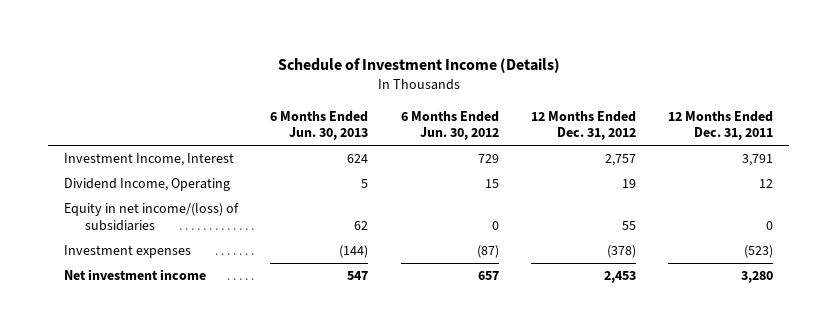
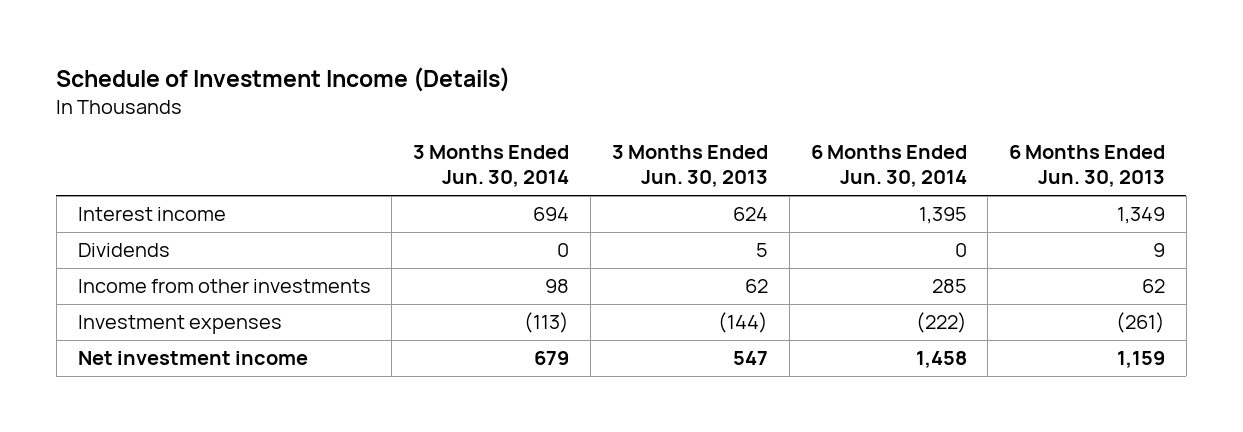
- | 6 Months Ended Jun. 30, 2013 | 6 Months Ended Jun. 30, 2012 | 12 Months Ended Dec. 31, 2012 | 12 Months Ended Dec. 31, 2011
+ | 3 Months Ended Jun. 30, 2014 | 3 Months Ended Jun. 30, 2013 | 6 Months Ended Jun. 30, 2014 | 6 Months Ended Jun. 30, 2013
- Investment Income, Interest | 624 | 729 | 2,757 | 3,791
- Dividend Income, Operating | 5 | 15 | 19 | 12
- Equity in net income/(loss) of subsidiaries | 62 | 0 | 55 | 0
- Investment expenses | (144) | (87) | (378) | (523)
- Net investment income | 547 | 657 | 2,453 | 3,280
+ Interest income | 694 | 624 | 1,395 | 1,349
+ Dividends | 0 | 5 | 0 | 9
+ Income from other investments | 98 | 62 | 285 | 62
+ Investment expenses | (113) | (144) | (222) | (261)
+ Net investment income | 679 | 547 | 1,458 | 1,159

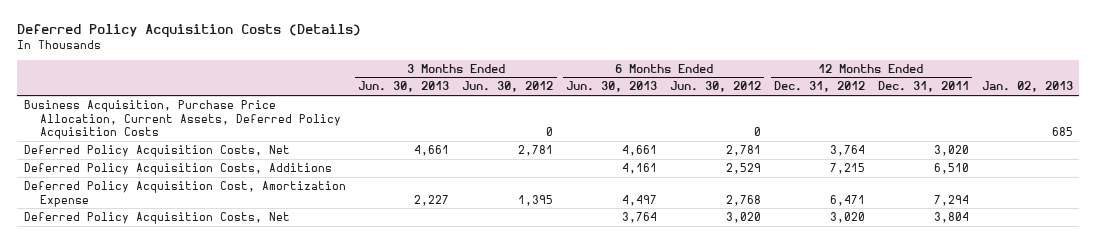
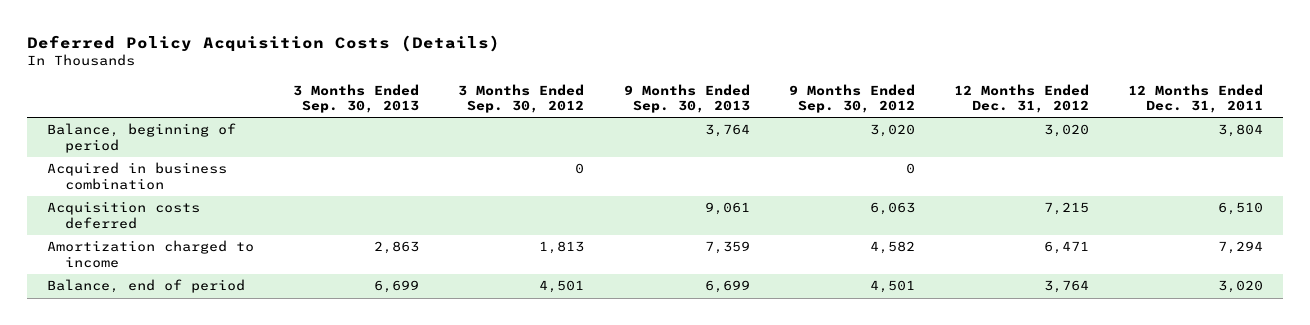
- | 3 Months Ended Jun. 30, 2013 | 3 Months Ended Jun. 30, 2012 | 6 Months Ended Jun. 30, 2013 | 6 Months Ended Jun. 30, 2012 | 12 Months Ended Dec. 31, 2012 | 12 Months Ended Dec. 31, 2011 | Jan. 02, 2013
+ | 3 Months Ended Sep. 30, 2013 | 3 Months Ended Sep. 30, 2012 | 9 Months Ended Sep. 30, 2013 | 9 Months Ended Sep. 30, 2012 | 12 Months Ended Dec. 31, 2012 | 12 Months Ended Dec. 31, 2011
- Business Acquisition, Purchase Price Allocation, Current Assets, Deferred Policy Acquisition Costs | | 0 | | 0 | | | 685
- Deferred Policy Acquisition Costs, Net | 4,661 | 2,781 | 4,661 | 2,781 | 3,764 | 3,020 |
- Deferred Policy Acquisition Costs, Additions | | | 4,161 | 2,529 | 7,215 | 6,510 |
- Deferred Policy Acquisition Cost, Amortization Expense | 2,227 | 1,395 | 4,497 | 2,768 | 6,471 | 7,294 |
- Deferred Policy Acquisition Costs, Net | | | 3,764 | 3,020 | 3,020 | 3,804 |
+ Balance, beginning of period | | | 3,764 | 3,020 | 3,020 | 3,804
+ Acquired in business combination | | 0 | | 0 | |
+ Acquisition costs deferred | | | 9,061 | 6,063 | 7,215 | 6,510
+ Amortization charged to income | 2,863 | 1,813 | 7,359 | 4,582 | 6,471 | 7,294
+ Balance, end of period | 6,699 | 4,501 | 6,699 | 4,501 | 3,764 | 3,020

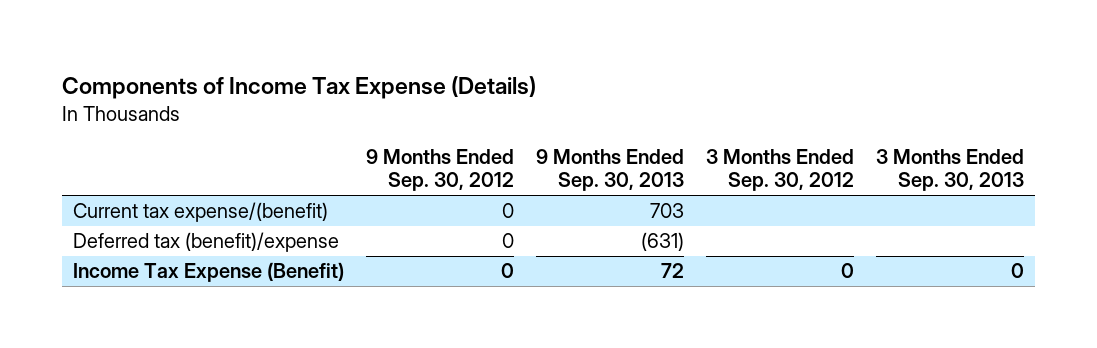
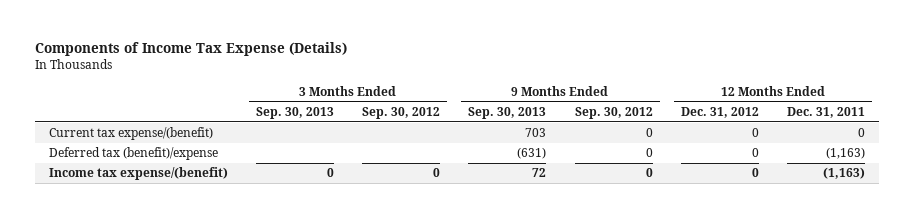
- | 9 Months Ended Sep. 30, 2012 | 9 Months Ended Sep. 30, 2013 | 3 Months Ended Sep. 30, 2012 | 3 Months Ended Sep. 30, 2013
+ | 3 Months Ended Sep. 30, 2013 | 3 Months Ended Sep. 30, 2012 | 9 Months Ended Sep. 30, 2013 | 9 Months Ended Sep. 30, 2012 | 12 Months Ended Dec. 31, 2012 | 12 Months Ended Dec. 31, 2011
- Income Tax Expense (Benefit) | 0 | 72 | 0 | 0
+ Income tax expense/(benefit) | 0 | 0 | 72 | 0 | 0 | (1,163)

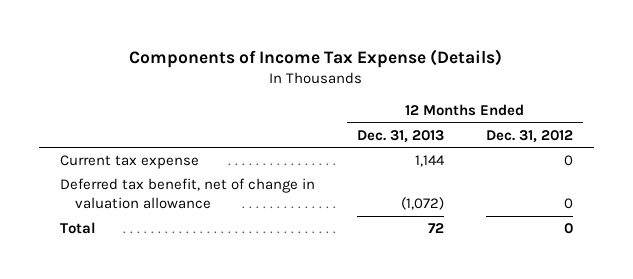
- | 3 Months Ended Sep. 30, 2013 | 3 Months Ended Sep. 30, 2012 | 9 Months Ended Sep. 30, 2013 | 9 Months Ended Sep. 30, 2012 | 12 Months Ended Dec. 31, 2012 | 12 Months Ended Dec. 31, 2011
+ | 12 Months Ended Dec. 31, 2013 | 12 Months Ended Dec. 31, 2012
- Current tax expense/(benefit) | | | 703 | 0 | 0 | 0
- Deferred tax (benefit)/expense | | | (631) | 0 | 0 | (1,163)
- Income tax expense/(benefit) | 0 | 0 | 72 | 0 | 0 | (1,163)
+ Current tax expense | 1,144 | 0
+ Deferred tax benefit, net of change in valuation allowance | (1,072) | 0
+ Total | 72 | 0

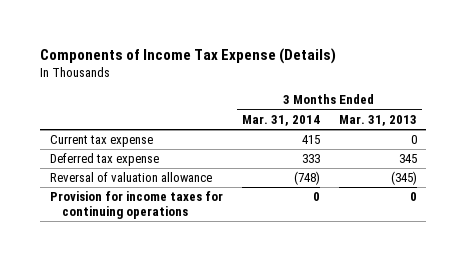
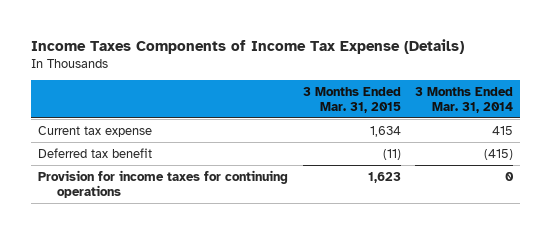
- Components of Income Tax Expense (Details)
+ Income Taxes Components of Income Tax Expense (Details)
- | 3 Months Ended Mar. 31, 2014 | 3 Months Ended Mar. 31, 2013
+ | 3 Months Ended Mar. 31, 2015 | 3 Months Ended Mar. 31, 2014
- Deferred tax expense | 333 | 345
- Reversal of valuation allowance | (748) | (345)
+ Deferred tax benefit | (11) | (415)

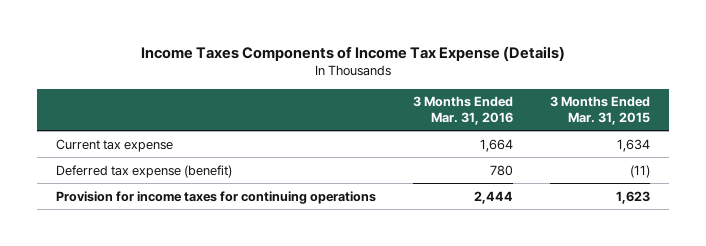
- | 3 Months Ended Mar. 31, 2015 | 3 Months Ended Mar. 31, 2014
+ | 3 Months Ended Mar. 31, 2016 | 3 Months Ended Mar. 31, 2015
- Deferred tax benefit | (11) | (415)
+ Deferred tax expense (benefit) | 780 | (11)

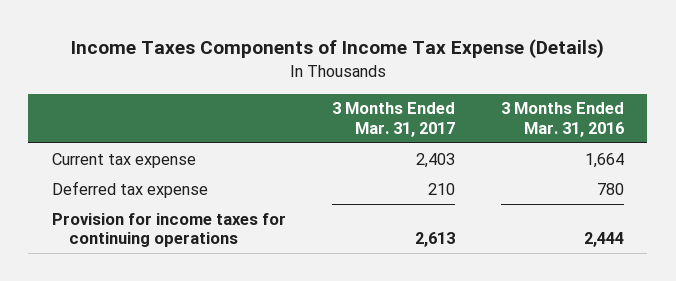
- | 3 Months Ended Mar. 31, 2016 | 3 Months Ended Mar. 31, 2015
+ | 3 Months Ended Mar. 31, 2017 | 3 Months Ended Mar. 31, 2016
- Deferred tax expense (benefit) | 780 | (11)
+ Deferred tax expense | 210 | 780

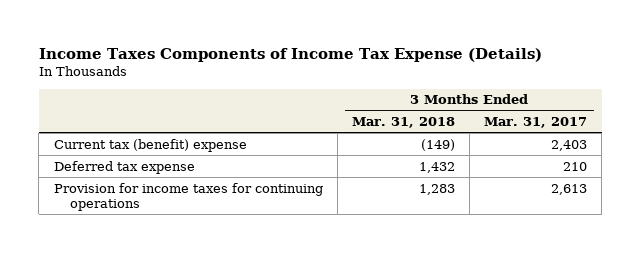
- | 3 Months Ended Mar. 31, 2017 | 3 Months Ended Mar. 31, 2016
+ | 3 Months Ended Mar. 31, 2018 | 3 Months Ended Mar. 31, 2017
- Current tax expense | 2,403 | 1,664
+ Current tax (benefit) expense | (149) | 2,403

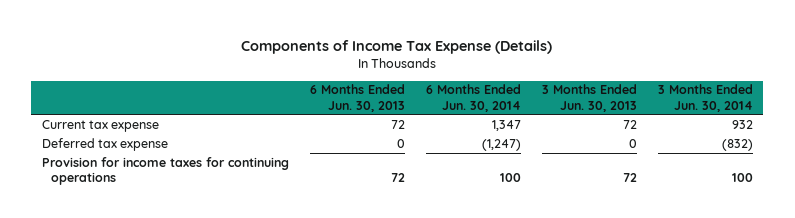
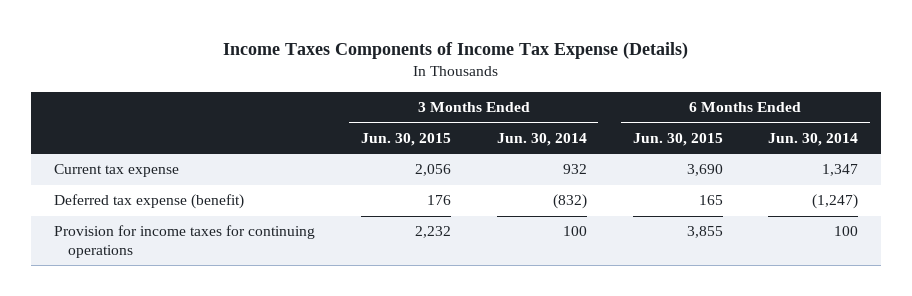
- Components of Income Tax Expense (Details)
+ Income Taxes Components of Income Tax Expense (Details)
- | 6 Months Ended Jun. 30, 2013 | 6 Months Ended Jun. 30, 2014 | 3 Months Ended Jun. 30, 2013 | 3 Months Ended Jun. 30, 2014
+ | 3 Months Ended Jun. 30, 2015 | 3 Months Ended Jun. 30, 2014 | 6 Months Ended Jun. 30, 2015 | 6 Months Ended Jun. 30, 2014
- Deferred tax expense | 0 | (1,247) | 0 | (832)
+ Deferred tax expense (benefit) | 176 | (832) | 165 | (1,247)

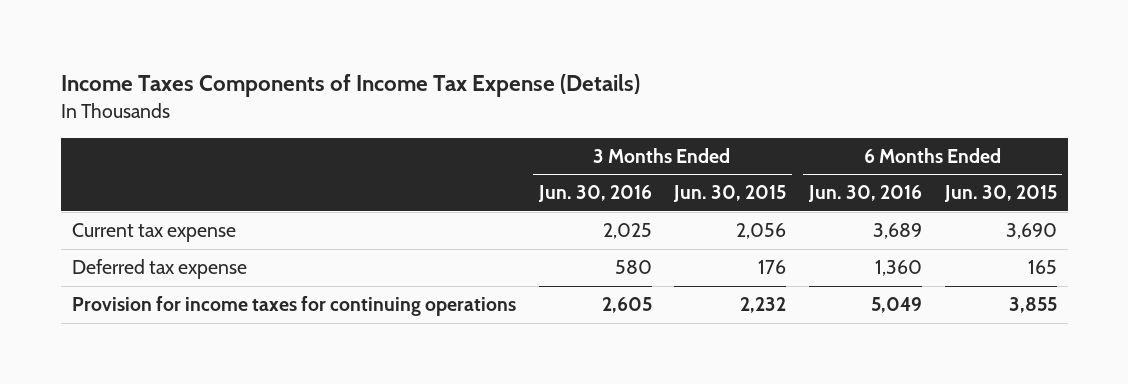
- | 3 Months Ended Jun. 30, 2015 | 3 Months Ended Jun. 30, 2014 | 6 Months Ended Jun. 30, 2015 | 6 Months Ended Jun. 30, 2014
+ | 3 Months Ended Jun. 30, 2016 | 3 Months Ended Jun. 30, 2015 | 6 Months Ended Jun. 30, 2016 | 6 Months Ended Jun. 30, 2015
- Deferred tax expense (benefit) | 176 | (832) | 165 | (1,247)
+ Deferred tax expense | 580 | 176 | 1,360 | 165

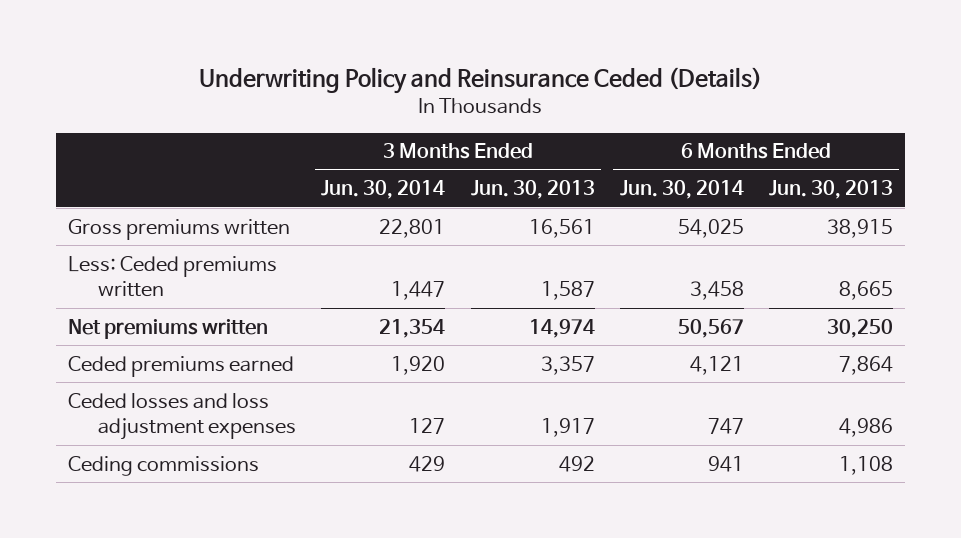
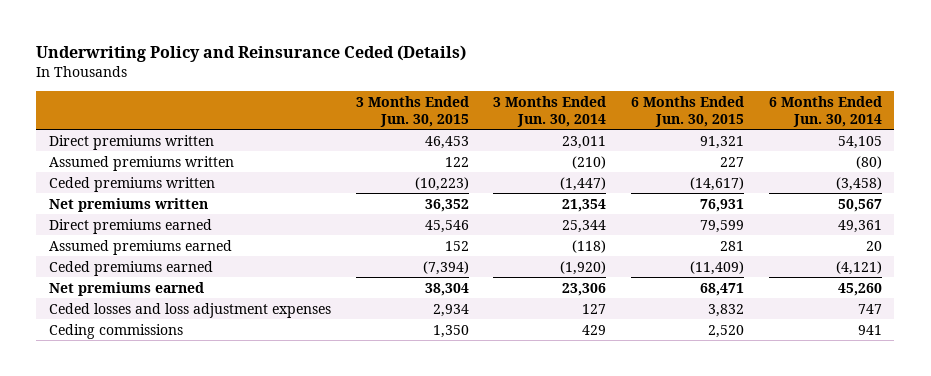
- | 3 Months Ended Jun. 30, 2014 | 3 Months Ended Jun. 30, 2013 | 6 Months Ended Jun. 30, 2014 | 6 Months Ended Jun. 30, 2013
+ | 3 Months Ended Jun. 30, 2015 | 3 Months Ended Jun. 30, 2014 | 6 Months Ended Jun. 30, 2015 | 6 Months Ended Jun. 30, 2014
- Gross premiums written | 22,801 | 16,561 | 54,025 | 38,915
- Less: Ceded premiums written | 1,447 | 1,587 | 3,458 | 8,665
+ Direct premiums written | 46,453 | 23,011 | 91,321 | 54,105
+ Assumed premiums written | 122 | (210) | 227 | (80)
+ Ceded premiums written | (10,223) | (1,447) | (14,617) | (3,458)
- Ceded premiums earned | 1,920 | 3,357 | 4,121 | 7,864
+ Direct premiums earned | 45,546 | 25,344 | 79,599 | 49,361
+ Assumed premiums earned | 152 | (118) | 281 | 20
+ Ceded premiums earned | (7,394) | (1,920) | (11,409) | (4,121)
+ Net premiums earned | 38,304 | 23,306 | 68,471 | 45,260

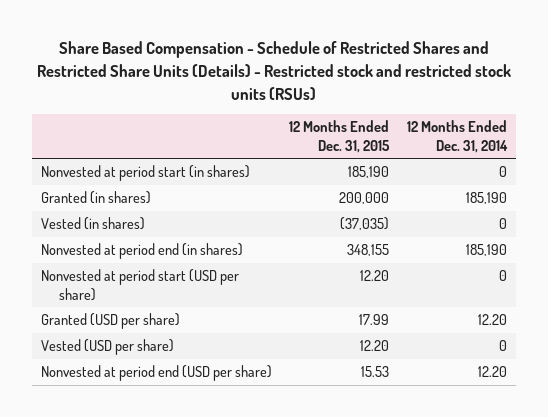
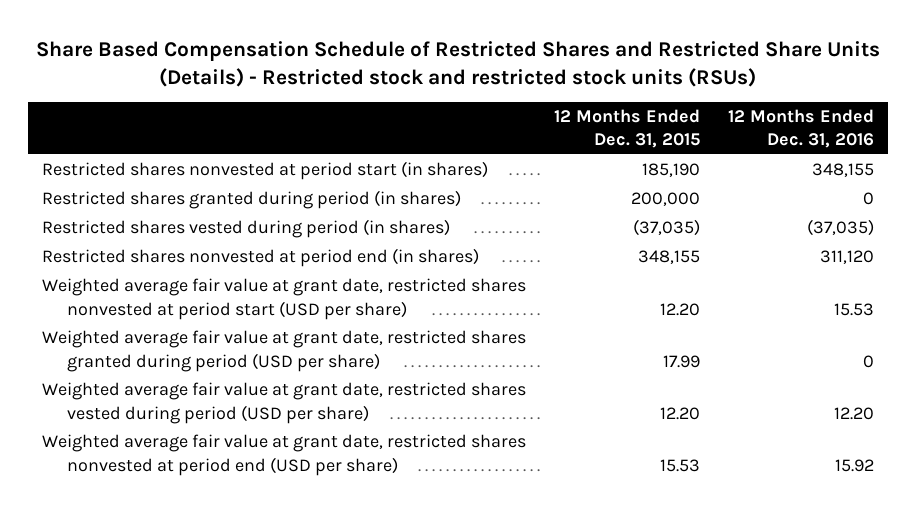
- Share Based Compensation - Schedule of Restricted Shares and Restricted Share Units (Details) - Restricted stock and restricted stock units (RSUs)
+ Share Based Compensation Schedule of Restricted Shares and Restricted Share Units (Details) - Restricted stock and restricted stock units (RSUs)
- | 12 Months Ended Dec. 31, 2015 | 12 Months Ended Dec. 31, 2014
+ | 12 Months Ended Dec. 31, 2015 | 12 Months Ended Dec. 31, 2016
- Nonvested at period start (in shares) | 185,190 | 0
- Granted (in shares) | 200,000 | 185,190
- Vested (in shares) | (37,035) | 0
- Nonvested at period end (in shares) | 348,155 | 185,190
- Nonvested at period start (USD per share) | 12.20 | 0
- Granted (USD per share) | 17.99 | 12.20
- Vested (USD per share) | 12.20 | 0
- Nonvested at period end (USD per share) | 15.53 | 12.20
+ Restricted shares nonvested at period start (in shares) | 185,190 | 348,155
+ Restricted shares granted during period (in shares) | 200,000 | 0
+ Restricted shares vested during period (in shares) | (37,035) | (37,035)
+ Restricted shares nonvested at period end (in shares) | 348,155 | 311,120
+ Weighted average fair value at grant date, restricted shares nonvested at period start (USD per share) | 12.20 | 15.53
+ Weighted average fair value at grant date, restricted shares granted during period (USD per share) | 17.99 | 0
+ Weighted average fair value at grant date, restricted shares vested during period (USD per share) | 12.20 | 12.20
+ Weighted average fair value at grant date, restricted shares nonvested at period end (USD per share) | 15.53 | 15.92

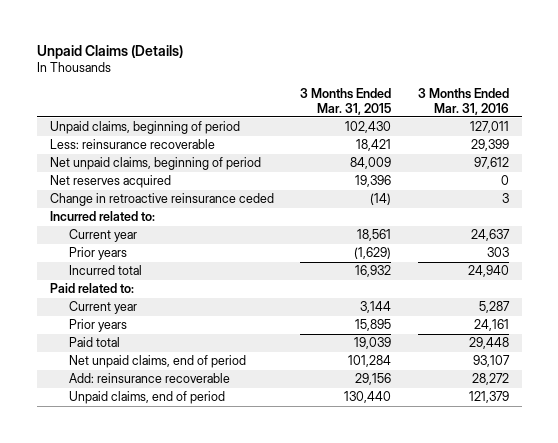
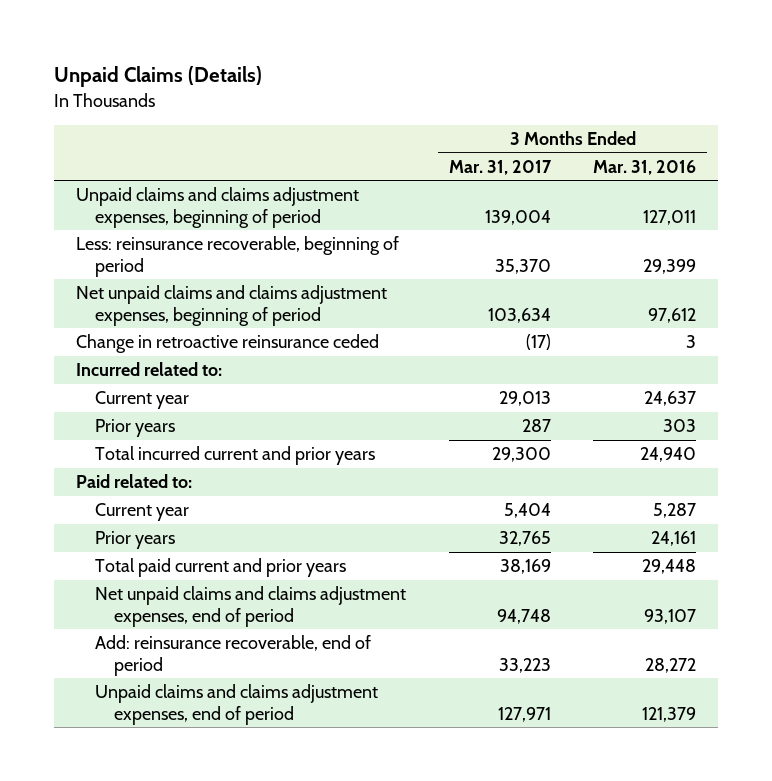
- | 3 Months Ended Mar. 31, 2015 | 3 Months Ended Mar. 31, 2016
+ | 3 Months Ended Mar. 31, 2017 | 3 Months Ended Mar. 31, 2016
- Unpaid claims, beginning of period | 102,430 | 127,011
- Less: reinsurance recoverable | 18,421 | 29,399
- Net unpaid claims, beginning of period | 84,009 | 97,612
- Net reserves acquired | 19,396 | 0
+ Unpaid claims and claims adjustment expenses, beginning of period | 139,004 | 127,011
+ Less: reinsurance recoverable, beginning of period | 35,370 | 29,399
+ Net unpaid claims and claims adjustment expenses, beginning of period | 103,634 | 97,612
- Incurred total | 16,932 | 24,940
+ Total incurred current and prior years | 29,300 | 24,940
- Paid total | 19,039 | 29,448
- Net unpaid claims, end of period | 101,284 | 93,107
- Add: reinsurance recoverable | 29,156 | 28,272
- Unpaid claims, end of period | 130,440 | 121,379
+ Total paid current and prior years | 38,169 | 29,448
+ Net unpaid claims and claims adjustment expenses, end of period | 94,748 | 93,107
+ Add: reinsurance recoverable, end of period | 33,223 | 28,272
+ Unpaid claims and claims adjustment expenses, end of period | 127,971 | 121,379

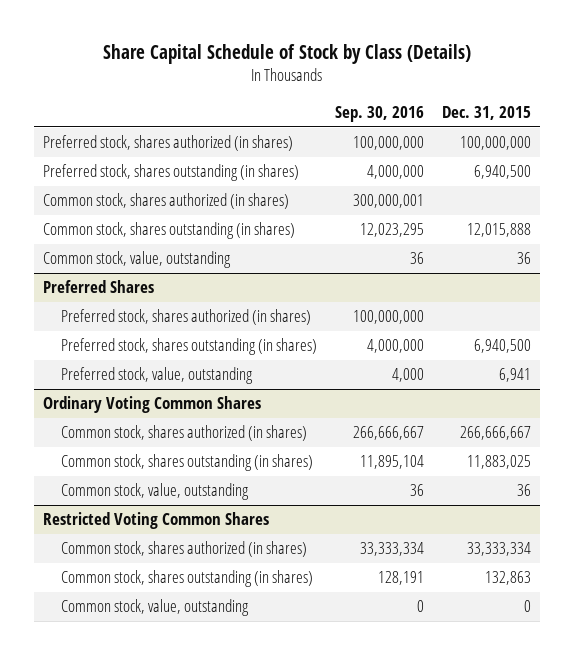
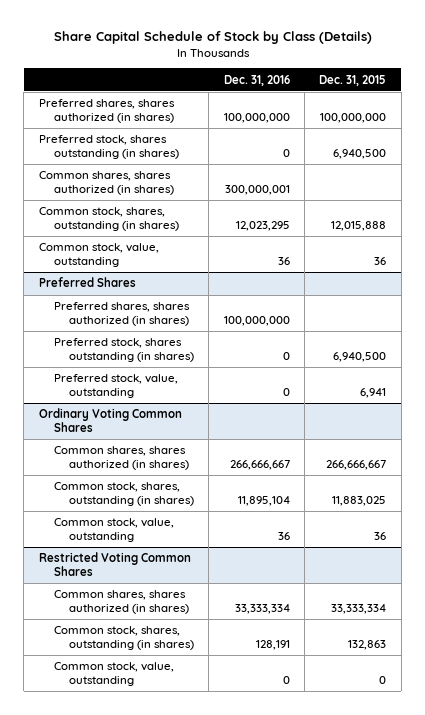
- | Sep. 30, 2016 | Dec. 31, 2015
+ | Dec. 31, 2016 | Dec. 31, 2015
- Preferred stock, shares authorized (in shares) | 100,000,000 | 100,000,000
+ Preferred shares, shares authorized (in shares) | 100,000,000 | 100,000,000
- Common stock, shares authorized (in shares) | 300,000,001 |
- Common stock, shares outstanding (in shares) | 12,023,295 | 12,015,888
+ Common shares, shares authorized (in shares) | 300,000,001 |
+ Common stock, shares, outstanding (in shares) | 12,023,295 | 12,015,888
@ Preferred Shares
- Preferred stock, shares authorized (in shares) | 100,000,000 |
+ Preferred shares, shares authorized (in shares) | 100,000,000 |
@ Ordinary Voting Common Shares
- Common stock, shares authorized (in shares) | 266,666,667 | 266,666,667
- Common stock, shares outstanding (in shares) | 11,895,104 | 11,883,025
+ Common shares, shares authorized (in shares) | 266,666,667 | 266,666,667
+ Common stock, shares, outstanding (in shares) | 11,895,104 | 11,883,025
@ Restricted Voting Common Shares
- Common stock, shares authorized (in shares) | 33,333,334 | 33,333,334
- Common stock, shares outstanding (in shares) | 128,191 | 132,863
+ Common shares, shares authorized (in shares) | 33,333,334 | 33,333,334
+ Common stock, shares, outstanding (in shares) | 128,191 | 132,863

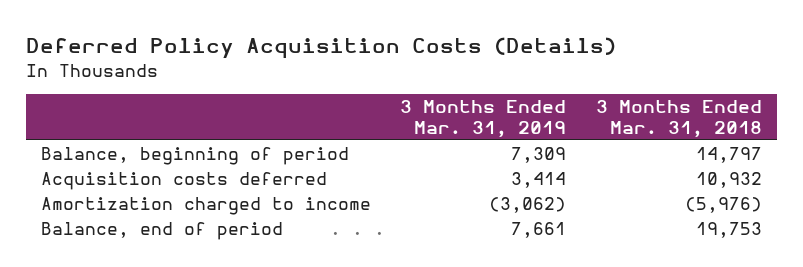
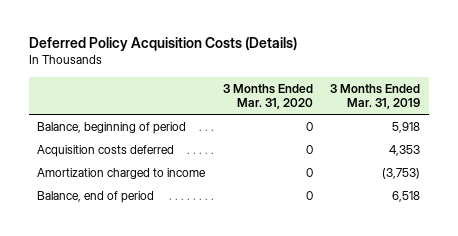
- | 3 Months Ended Mar. 31, 2019 | 3 Months Ended Mar. 31, 2018
+ | 3 Months Ended Mar. 31, 2020 | 3 Months Ended Mar. 31, 2019
- Balance, beginning of period | 7,309 | 14,797
- Acquisition costs deferred | 3,414 | 10,932
- Amortization charged to income | (3,062) | (5,976)
- Balance, end of period | 7,661 | 19,753
+ Balance, beginning of period | 0 | 5,918
+ Acquisition costs deferred | 0 | 4,353
+ Amortization charged to income | 0 | (3,753)
+ Balance, end of period | 0 | 6,518

